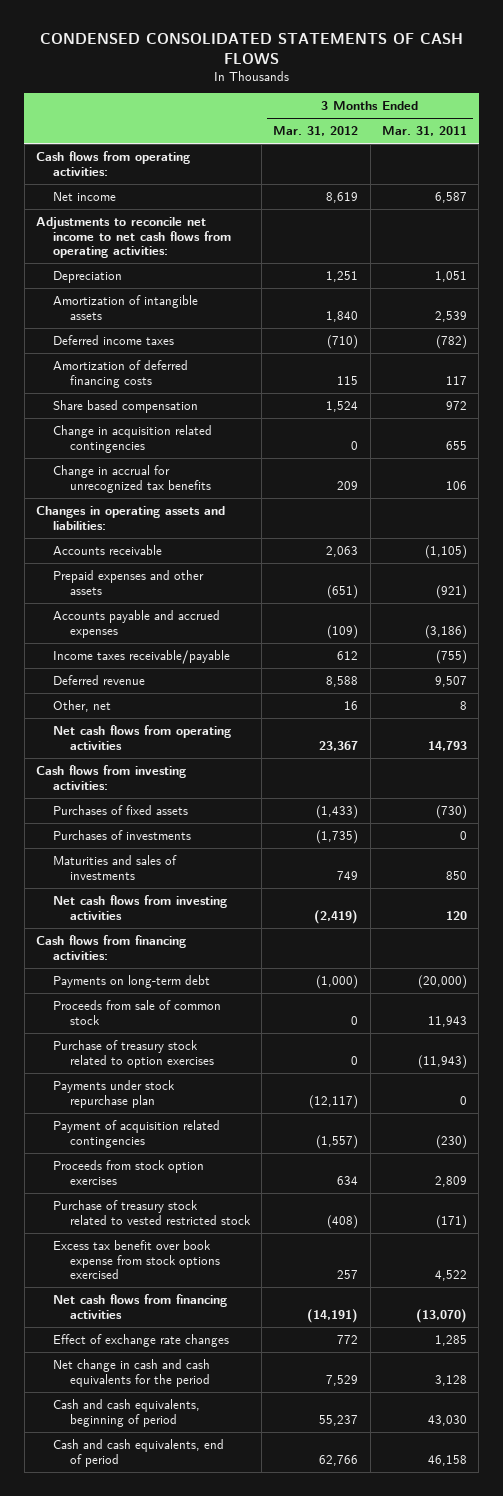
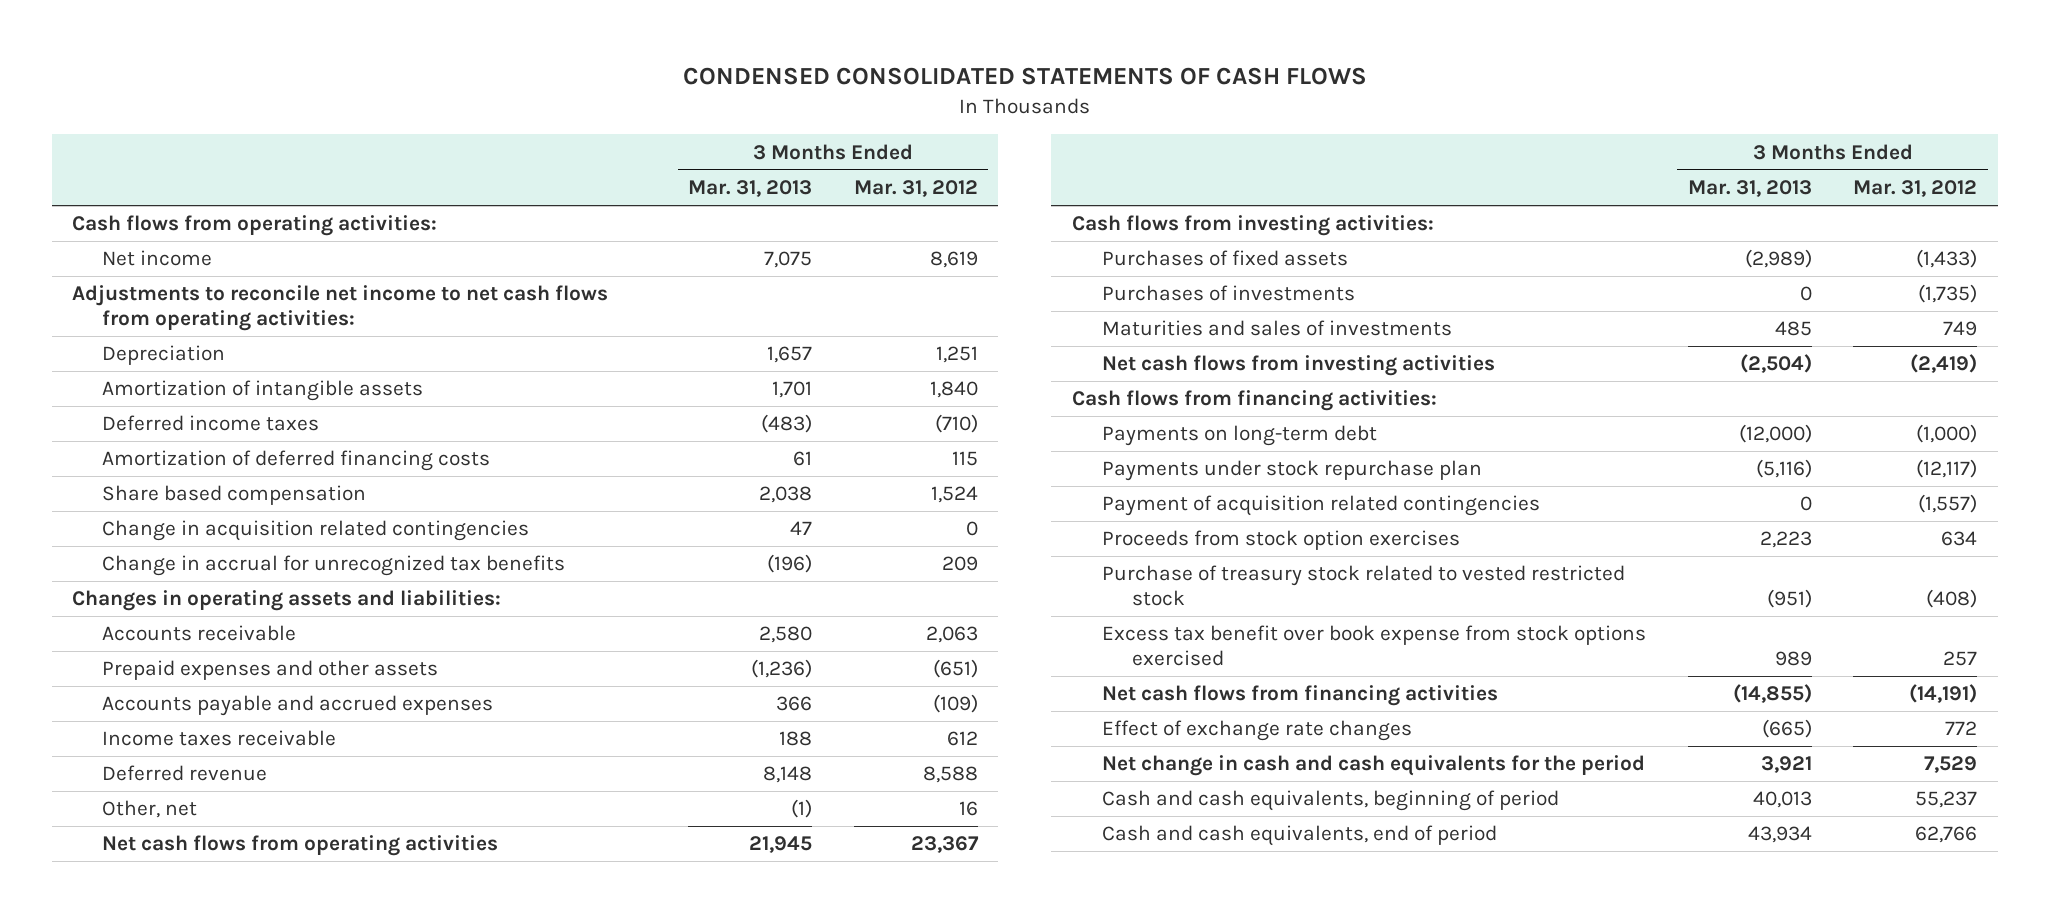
- | 3 Months Ended Mar. 31, 2012 | 3 Months Ended Mar. 31, 2011
+ | 3 Months Ended Mar. 31, 2013 | 3 Months Ended Mar. 31, 2012
- Income taxes receivable/payable | 612 | (755)
+ Income taxes receivable | 188 | 612
- Proceeds from sale of common stock | 0 | 11,943
- Purchase of treasury stock related to option exercises | 0 | (11,943)

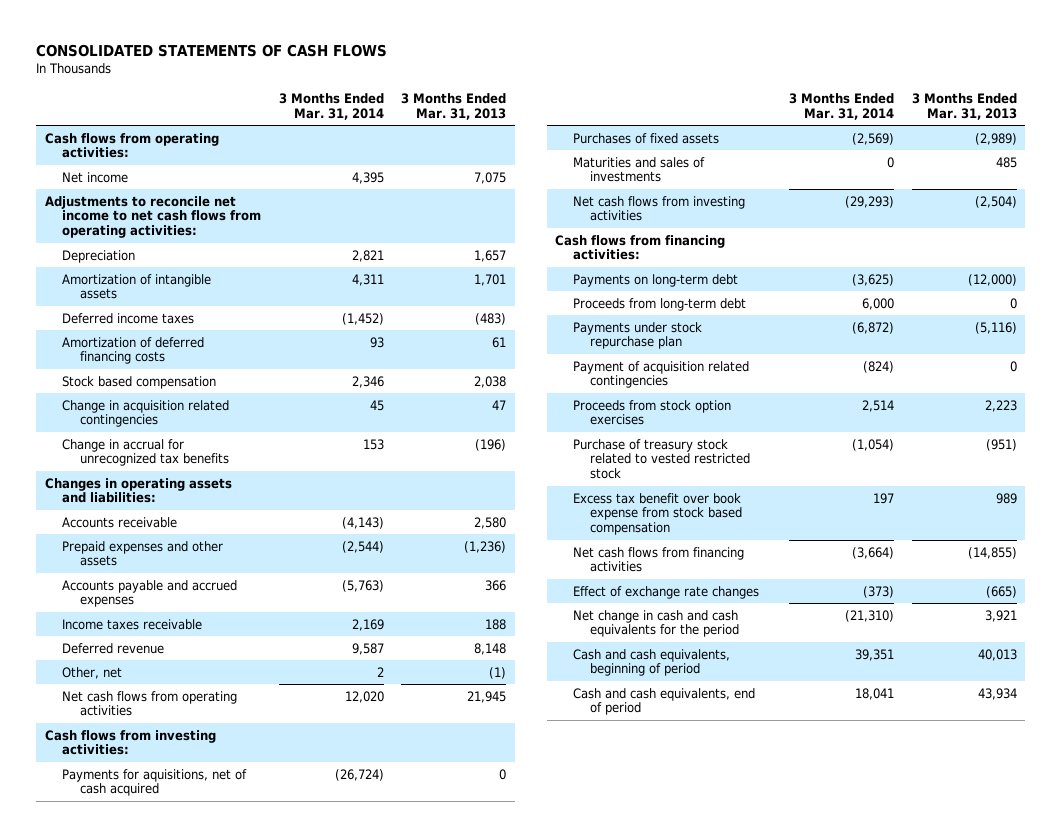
- CONDENSED CONSOLIDATED STATEMENTS OF CASH FLOWS
+ CONSOLIDATED STATEMENTS OF CASH FLOWS
- | 3 Months Ended Mar. 31, 2013 | 3 Months Ended Mar. 31, 2012
+ | 3 Months Ended Mar. 31, 2014 | 3 Months Ended Mar. 31, 2013
- Share based compensation | 2,038 | 1,524
+ Stock based compensation | 2,346 | 2,038
+ Payments for aquisitions, net of cash acquired | (26,724) | 0
- Purchases of investments | 0 | (1,735)
+ Proceeds from long-term debt | 6,000 | 0
- Excess tax benefit over book expense from stock options exercised | 989 | 257
+ Excess tax benefit over book expense from stock based compensation | 197 | 989

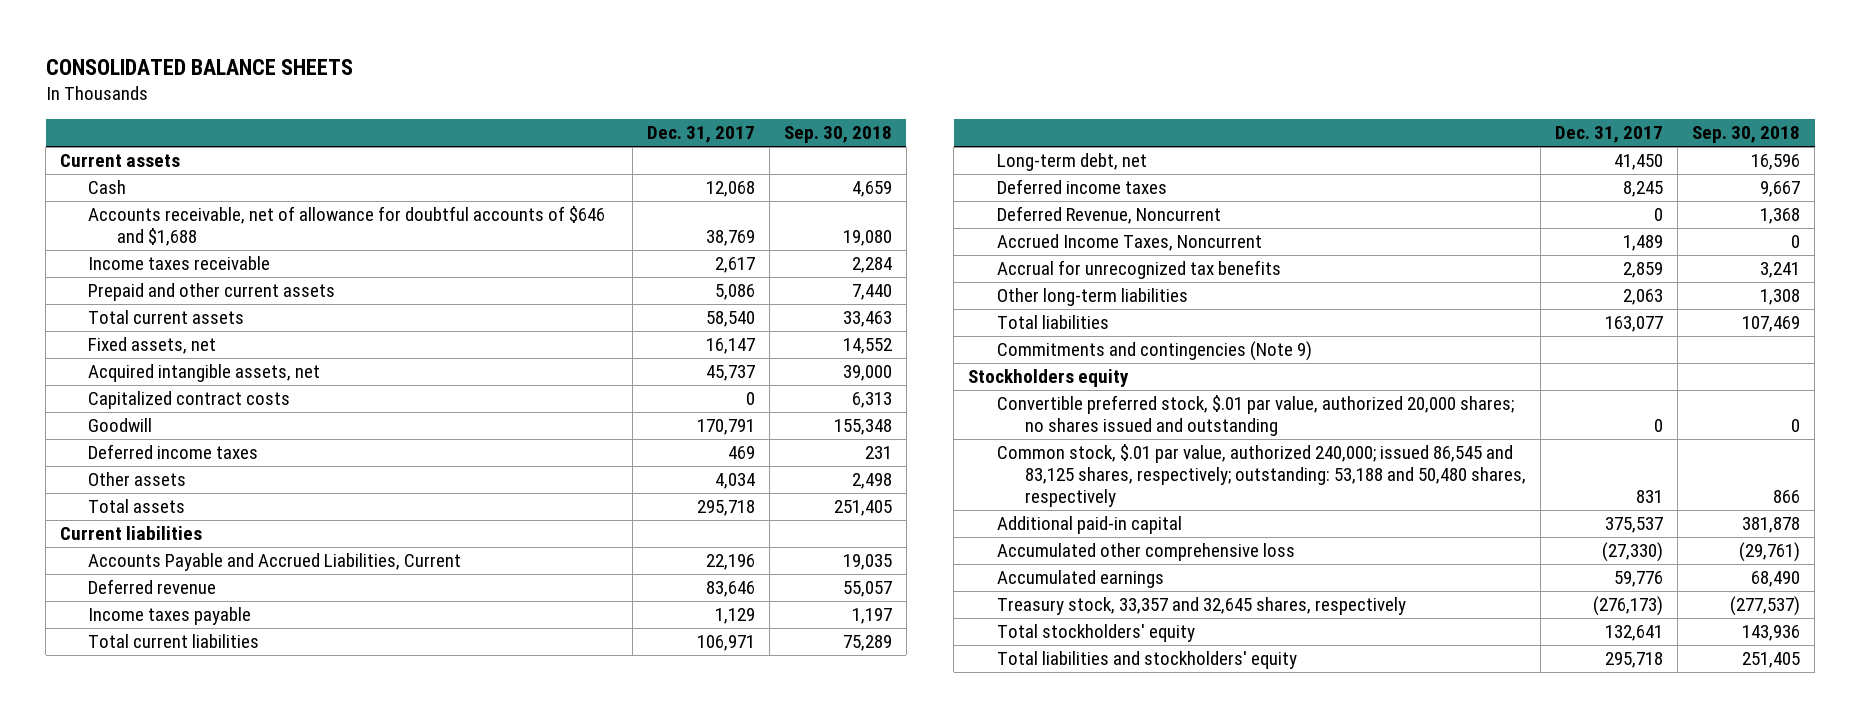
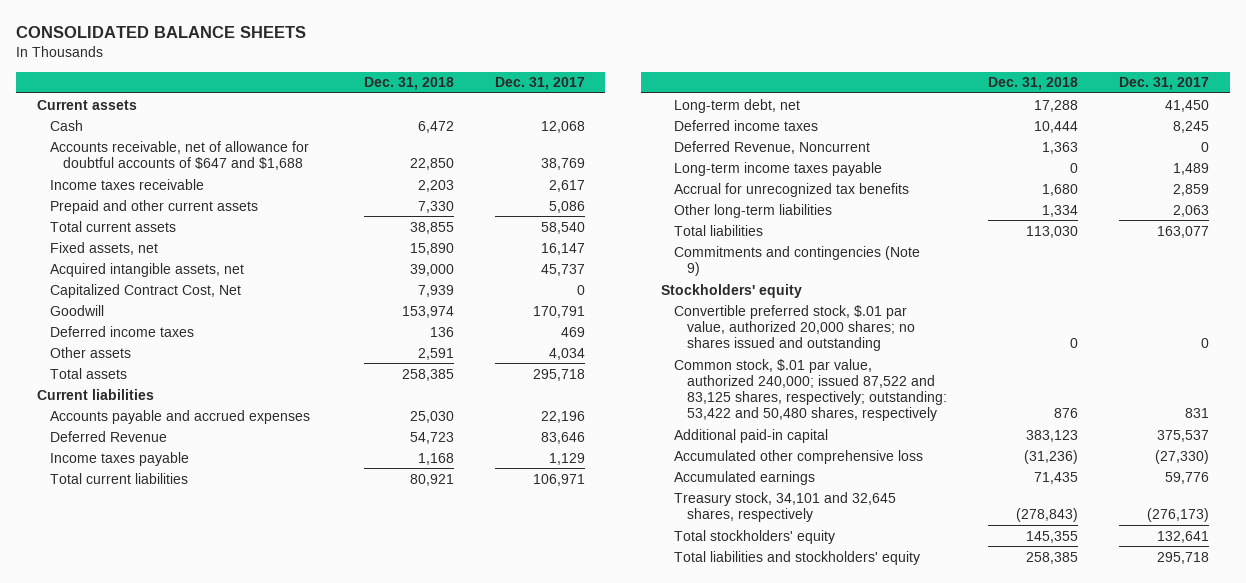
- | Dec. 31, 2017 | Sep. 30, 2018
+ | Dec. 31, 2018 | Dec. 31, 2017
- Accounts receivable, net of allowance for doubtful accounts of $646 and $1,688 | 38,769 | 19,080
+ Accounts receivable, net of allowance for doubtful accounts of $647 and $1,688 | 22,850 | 38,769
- Capitalized contract costs | 0 | 6,313
+ Capitalized Contract Cost, Net | 7,939 | 0
- Accounts Payable and Accrued Liabilities, Current | 22,196 | 19,035
- Deferred revenue | 83,646 | 55,057
+ Accounts payable and accrued expenses | 25,030 | 22,196
+ Deferred Revenue | 54,723 | 83,646
- Accrued Income Taxes, Noncurrent | 1,489 | 0
+ Long-term income taxes payable | 0 | 1,489
- Stockholders equity
+ Stockholders' equity
- Common stock, $.01 par value, authorized 240,000; issued 86,545 and 83,125 shares, respectively; outstanding: 53,188 and 50,480 shares, respectively | 831 | 866
+ Common stock, $.01 par value, authorized 240,000; issued 87,522 and 83,125 shares, respectively; outstanding: 53,422 and 50,480 shares, respectively | 876 | 831
- Treasury stock, 33,357 and 32,645 shares, respectively | (276,173) | (277,537)
+ Treasury stock, 34,101 and 32,645 shares, respectively | (278,843) | (276,173)

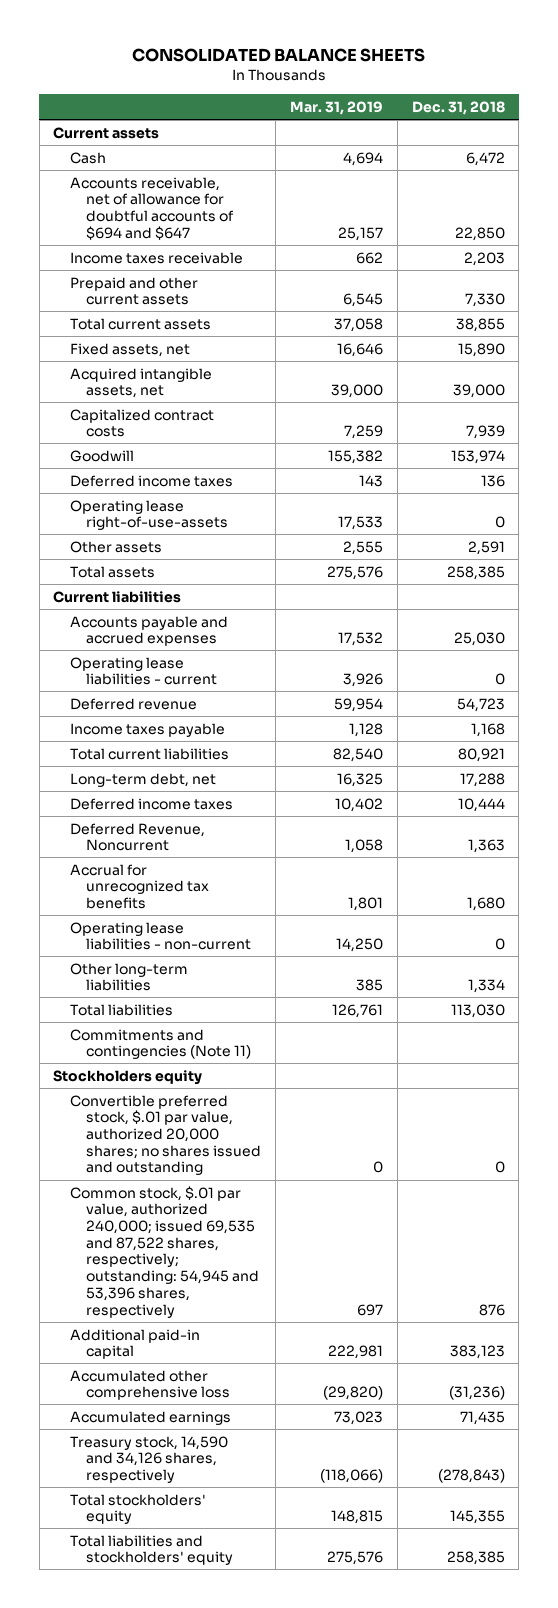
- | Dec. 31, 2018 | Dec. 31, 2017
+ | Mar. 31, 2019 | Dec. 31, 2018
- Accounts receivable, net of allowance for doubtful accounts of $647 and $1,688 | 22,850 | 38,769
+ Accounts receivable, net of allowance for doubtful accounts of $694 and $647 | 25,157 | 22,850
- Capitalized Contract Cost, Net | 7,939 | 0
+ Capitalized contract costs | 7,259 | 7,939
+ Operating lease right-of-use-assets | 17,533 | 0
- Deferred Revenue | 54,723 | 83,646
+ Operating lease liabilities - current | 3,926 | 0
+ Deferred revenue | 59,954 | 54,723
- Long-term income taxes payable | 0 | 1,489
+ Operating lease liabilities - non-current | 14,250 | 0
- Commitments and contingencies (Note 9)
- Stockholders' equity
+ Commitments and contingencies (Note 11)
+ Stockholders equity
- Common stock, $.01 par value, authorized 240,000; issued 87,522 and 83,125 shares, respectively; outstanding: 53,422 and 50,480 shares, respectively | 876 | 831
+ Common stock, $.01 par value, authorized 240,000; issued 69,535 and 87,522 shares, respectively; outstanding: 54,945 and 53,396 shares, respectively | 697 | 876
- Treasury stock, 34,101 and 32,645 shares, respectively | (278,843) | (276,173)
+ Treasury stock, 14,590 and 34,126 shares, respectively | (118,066) | (278,843)

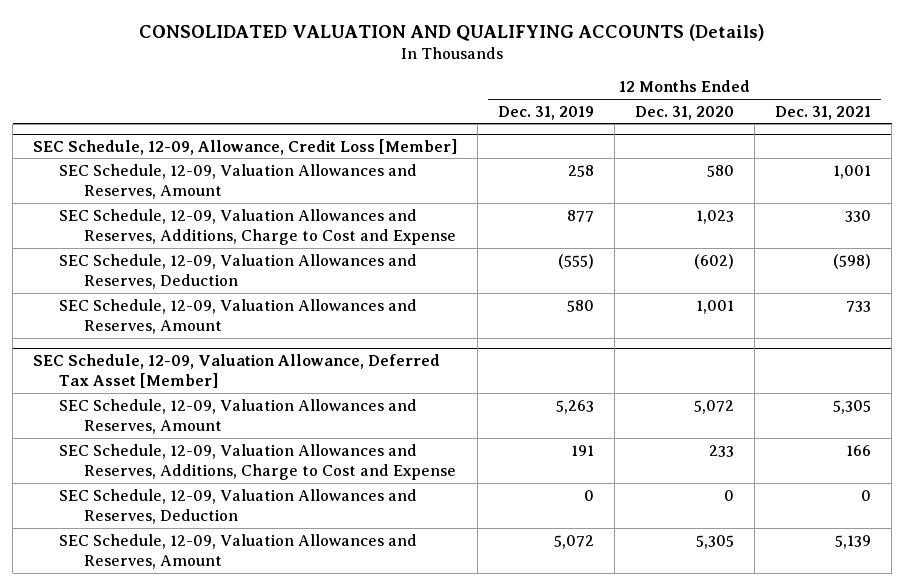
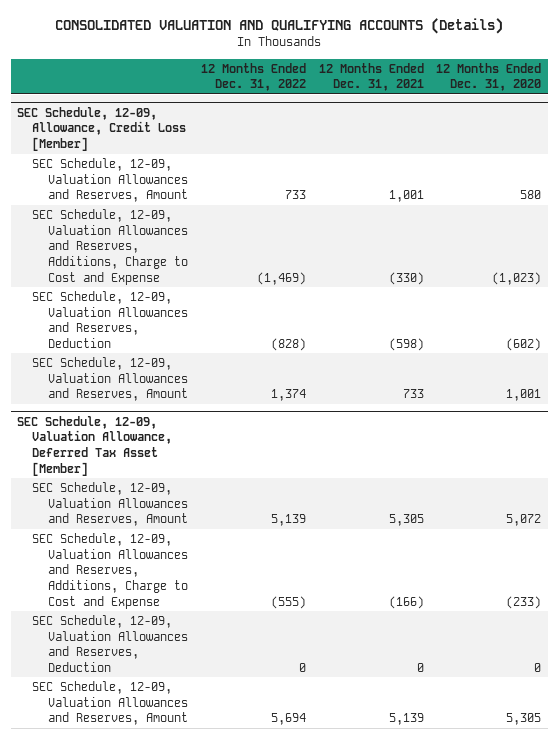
- | 12 Months Ended Dec. 31, 2019 | 12 Months Ended Dec. 31, 2020 | 12 Months Ended Dec. 31, 2021
+ | 12 Months Ended Dec. 31, 2022 | 12 Months Ended Dec. 31, 2021 | 12 Months Ended Dec. 31, 2020
@ SEC Schedule, 12-09, Allowance, Credit Loss [Member]
- SEC Schedule, 12-09, Valuation Allowances and Reserves, Additions, Charge to Cost and Expense | 877 | 1,023 | 330
+ SEC Schedule, 12-09, Valuation Allowances and Reserves, Additions, Charge to Cost and Expense | (1,469) | (330) | (1,023)
@ SEC Schedule, 12-09, Valuation Allowance, Deferred Tax Asset [Member]
- SEC Schedule, 12-09, Valuation Allowances and Reserves, Additions, Charge to Cost and Expense | 191 | 233 | 166
+ SEC Schedule, 12-09, Valuation Allowances and Reserves, Additions, Charge to Cost and Expense | (555) | (166) | (233)

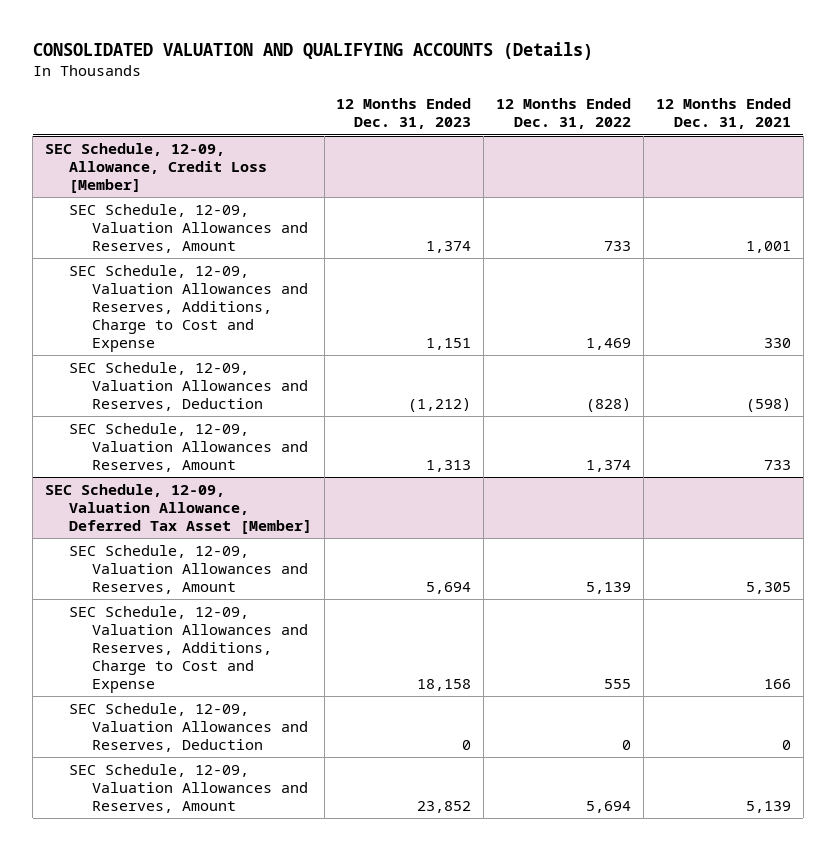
- | 12 Months Ended Dec. 31, 2022 | 12 Months Ended Dec. 31, 2021 | 12 Months Ended Dec. 31, 2020
+ | 12 Months Ended Dec. 31, 2023 | 12 Months Ended Dec. 31, 2022 | 12 Months Ended Dec. 31, 2021
@ SEC Schedule, 12-09, Allowance, Credit Loss [Member]
- SEC Schedule, 12-09, Valuation Allowances and Reserves, Additions, Charge to Cost and Expense | (1,469) | (330) | (1,023)
+ SEC Schedule, 12-09, Valuation Allowances and Reserves, Additions, Charge to Cost and Expense | 1,151 | 1,469 | 330
@ SEC Schedule, 12-09, Valuation Allowance, Deferred Tax Asset [Member]
- SEC Schedule, 12-09, Valuation Allowances and Reserves, Additions, Charge to Cost and Expense | (555) | (166) | (233)
+ SEC Schedule, 12-09, Valuation Allowances and Reserves, Additions, Charge to Cost and Expense | 18,158 | 555 | 166

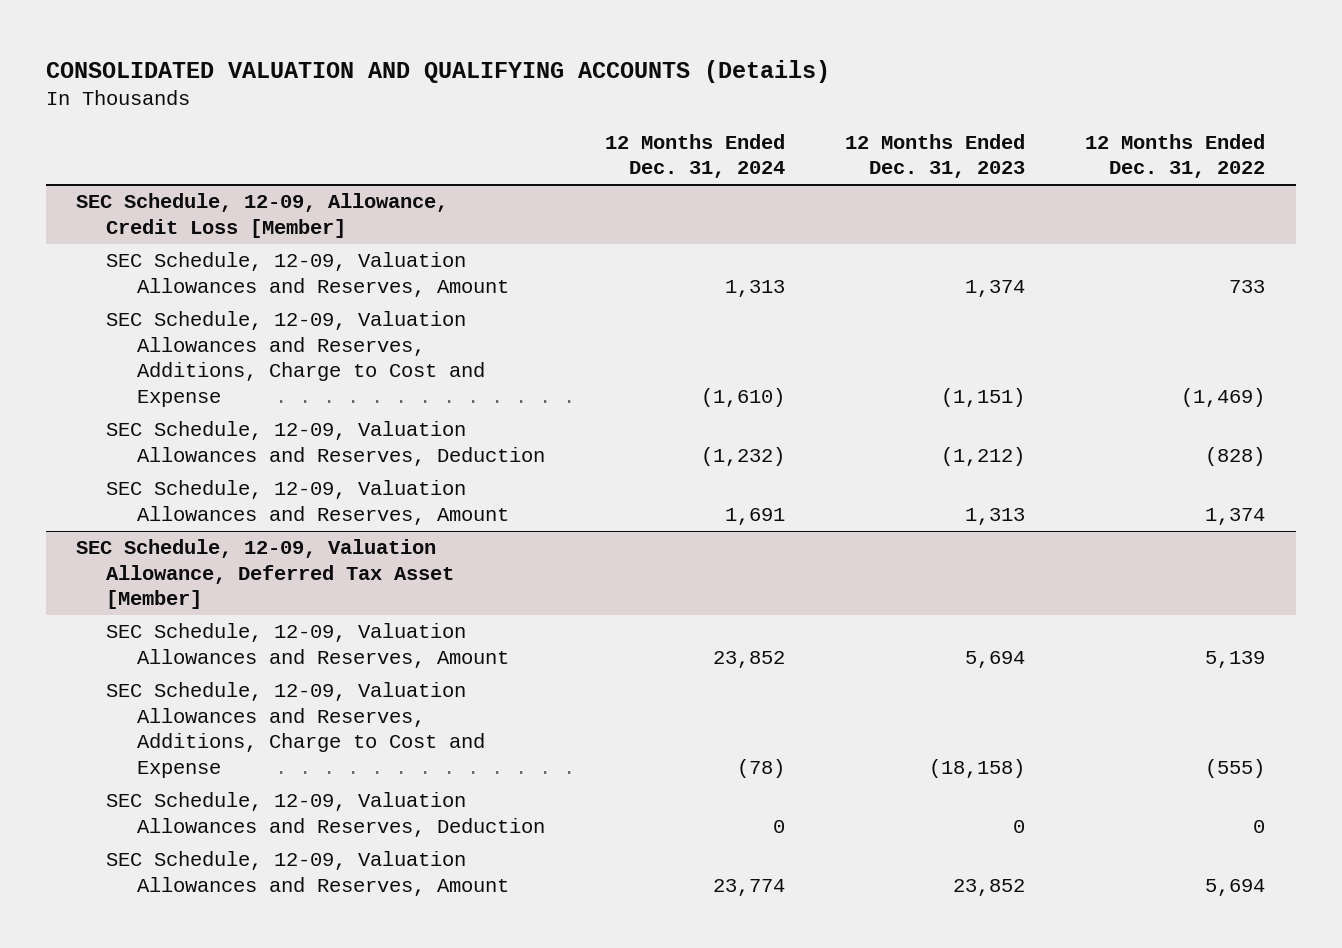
- | 12 Months Ended Dec. 31, 2023 | 12 Months Ended Dec. 31, 2022 | 12 Months Ended Dec. 31, 2021
+ | 12 Months Ended Dec. 31, 2024 | 12 Months Ended Dec. 31, 2023 | 12 Months Ended Dec. 31, 2022
@ SEC Schedule, 12-09, Allowance, Credit Loss [Member]
- SEC Schedule, 12-09, Valuation Allowances and Reserves, Additions, Charge to Cost and Expense | 1,151 | 1,469 | 330
+ SEC Schedule, 12-09, Valuation Allowances and Reserves, Additions, Charge to Cost and Expense | (1,610) | (1,151) | (1,469)
@ SEC Schedule, 12-09, Valuation Allowance, Deferred Tax Asset [Member]
- SEC Schedule, 12-09, Valuation Allowances and Reserves, Additions, Charge to Cost and Expense | 18,158 | 555 | 166
+ SEC Schedule, 12-09, Valuation Allowances and Reserves, Additions, Charge to Cost and Expense | (78) | (18,158) | (555)

